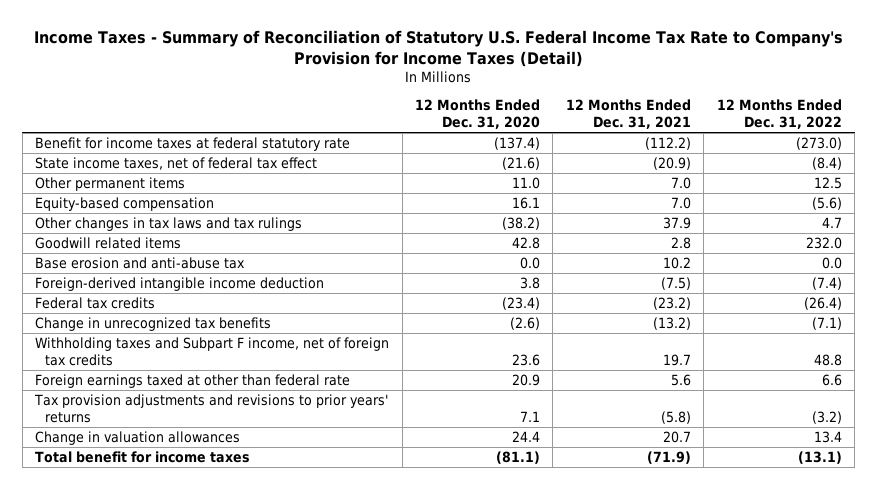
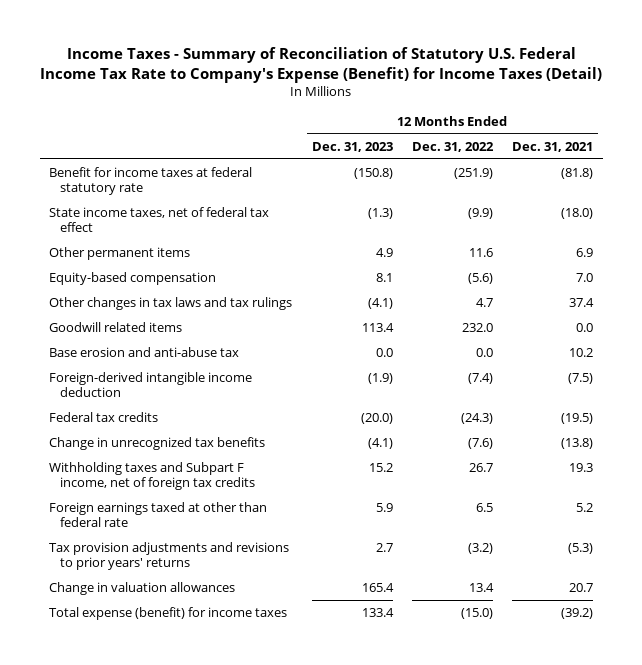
- Income Taxes - Summary of Reconciliation of Statutory U.S. Federal Income Tax Rate to Company's Provision for Income Taxes (Detail)
+ Income Taxes - Summary of Reconciliation of Statutory U.S. Federal Income Tax Rate to Company's Expense (Benefit) for Income Taxes (Detail)
- | 12 Months Ended Dec. 31, 2020 | 12 Months Ended Dec. 31, 2021 | 12 Months Ended Dec. 31, 2022
+ | 12 Months Ended Dec. 31, 2023 | 12 Months Ended Dec. 31, 2022 | 12 Months Ended Dec. 31, 2021
- Benefit for income taxes at federal statutory rate | (137.4) | (112.2) | (273.0)
- State income taxes, net of federal tax effect | (21.6) | (20.9) | (8.4)
- Other permanent items | 11.0 | 7.0 | 12.5
+ Benefit for income taxes at federal statutory rate | (150.8) | (251.9) | (81.8)
+ State income taxes, net of federal tax effect | (1.3) | (9.9) | (18.0)
+ Other permanent items | 4.9 | 11.6 | 6.9
- Other changes in tax laws and tax rulings | (38.2) | 37.9 | 4.7
- Goodwill related items | 42.8 | 2.8 | 232.0
+ Other changes in tax laws and tax rulings | (4.1) | 4.7 | 37.4
+ Goodwill related items | 113.4 | 232.0 | 0.0
- Federal tax credits | (23.4) | (23.2) | (26.4)
- Change in unrecognized tax benefits | (2.6) | (13.2) | (7.1)
- Withholding taxes and Subpart F income, net of foreign tax credits | 23.6 | 19.7 | 48.8
- Foreign earnings taxed at other than federal rate | 20.9 | 5.6 | 6.6
- Tax provision adjustments and revisions to prior years' returns | 7.1 | (5.8) | (3.2)
+ Federal tax credits | (20.0) | (24.3) | (19.5)
+ Change in unrecognized tax benefits | (4.1) | (7.6) | (13.8)
+ Withholding taxes and Subpart F income, net of foreign tax credits | 15.2 | 26.7 | 19.3
+ Foreign earnings taxed at other than federal rate | 5.9 | 6.5 | 5.2
+ Tax provision adjustments and revisions to prior years' returns | 2.7 | (3.2) | (5.3)
- Total benefit for income taxes | (81.1) | (71.9) | (13.1)
+ Total expense (benefit) for income taxes | 133.4 | (15.0) | (39.2)

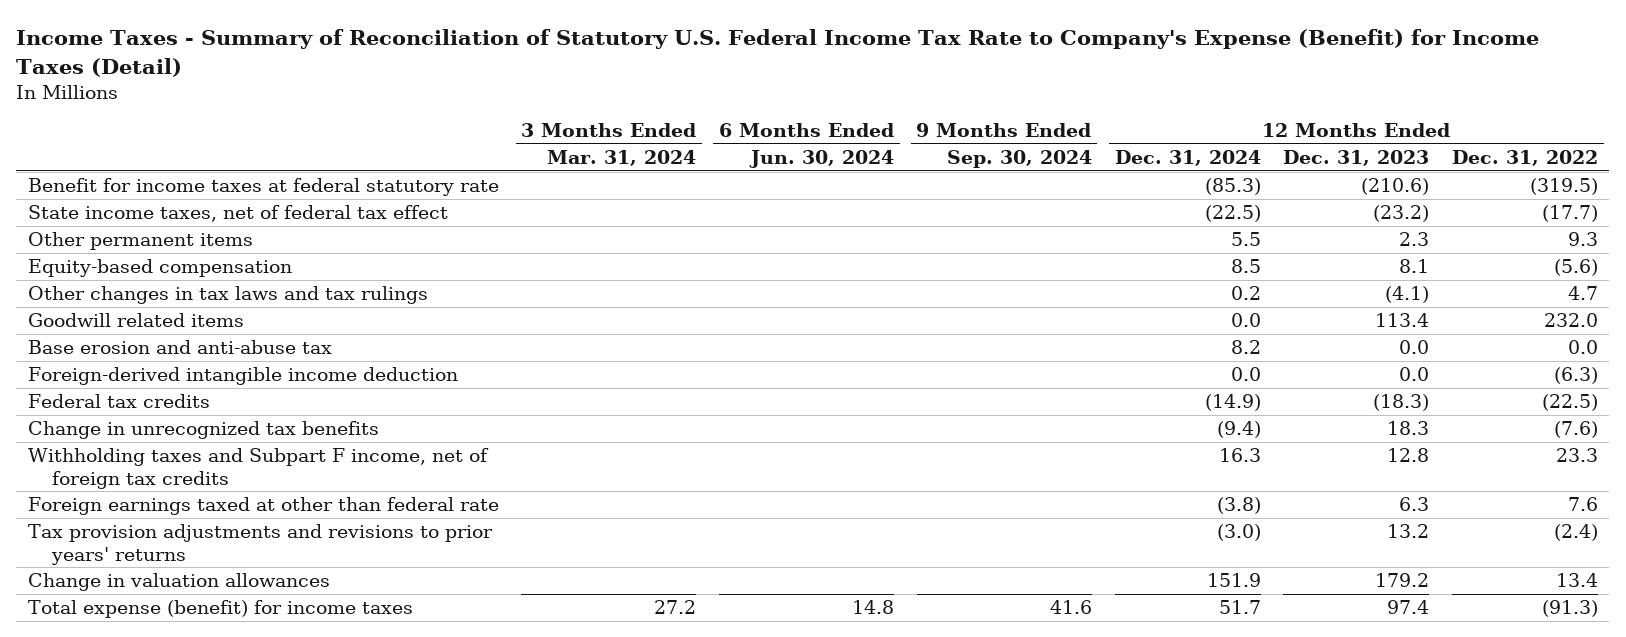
- | 12 Months Ended Dec. 31, 2023 | 12 Months Ended Dec. 31, 2022 | 12 Months Ended Dec. 31, 2021
+ | 3 Months Ended Mar. 31, 2024 | 6 Months Ended Jun. 30, 2024 | 9 Months Ended Sep. 30, 2024 | 12 Months Ended Dec. 31, 2024 | 12 Months Ended Dec. 31, 2023 | 12 Months Ended Dec. 31, 2022
- Benefit for income taxes at federal statutory rate | (150.8) | (251.9) | (81.8)
- State income taxes, net of federal tax effect | (1.3) | (9.9) | (18.0)
- Other permanent items | 4.9 | 11.6 | 6.9
+ Benefit for income taxes at federal statutory rate | | | | (85.3) | (210.6) | (319.5)
+ State income taxes, net of federal tax effect | | | | (22.5) | (23.2) | (17.7)
+ Other permanent items | | | | 5.5 | 2.3 | 9.3
- Foreign-derived intangible income deduction | (1.9) | (7.4) | (7.5)
- Federal tax credits | (20.0) | (24.3) | (19.5)
- Change in unrecognized tax benefits | (4.1) | (7.6) | (13.8)
- Withholding taxes and Subpart F income, net of foreign tax credits | 15.2 | 26.7 | 19.3
- Foreign earnings taxed at other than federal rate | 5.9 | 6.5 | 5.2
- Tax provision adjustments and revisions to prior years' returns | 2.7 | (3.2) | (5.3)
- Change in valuation allowances | 165.4 | 13.4 | 20.7
- Total expense (benefit) for income taxes | 133.4 | (15.0) | (39.2)
+ Foreign-derived intangible income deduction | | | | 0.0 | 0.0 | (6.3)
+ Federal tax credits | | | | (14.9) | (18.3) | (22.5)
+ Change in unrecognized tax benefits | | | | (9.4) | 18.3 | (7.6)
+ Withholding taxes and Subpart F income, net of foreign tax credits | | | | 16.3 | 12.8 | 23.3
+ Foreign earnings taxed at other than federal rate | | | | (3.8) | 6.3 | 7.6
+ Tax provision adjustments and revisions to prior years' returns | | | | (3.0) | 13.2 | (2.4)
+ Change in valuation allowances | | | | 151.9 | 179.2 | 13.4
+ Total expense (benefit) for income taxes | 27.2 | 14.8 | 41.6 | 51.7 | 97.4 | (91.3)

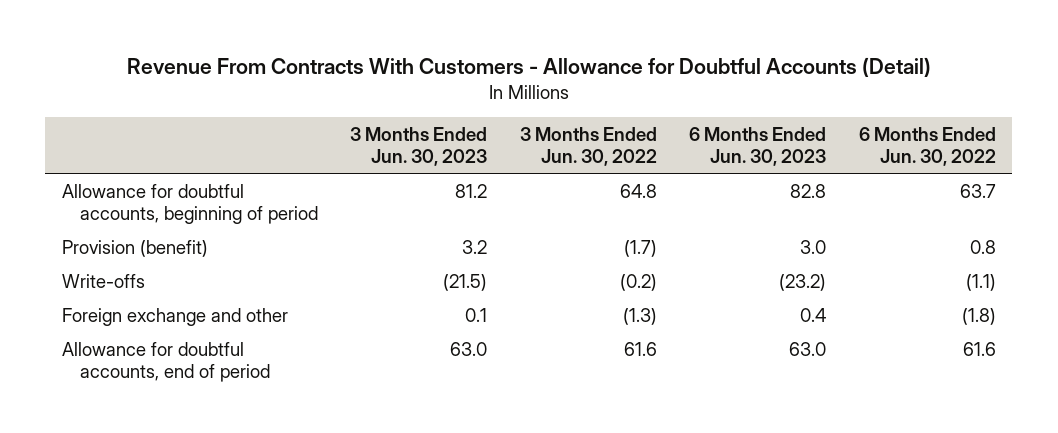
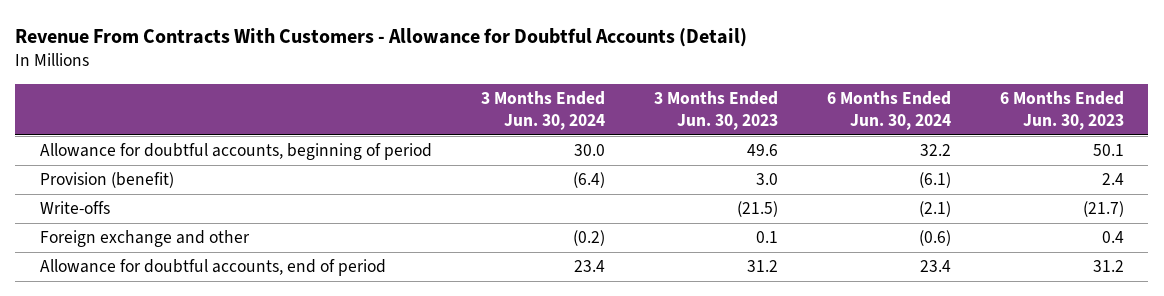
- | 3 Months Ended Jun. 30, 2023 | 3 Months Ended Jun. 30, 2022 | 6 Months Ended Jun. 30, 2023 | 6 Months Ended Jun. 30, 2022
+ | 3 Months Ended Jun. 30, 2024 | 3 Months Ended Jun. 30, 2023 | 6 Months Ended Jun. 30, 2024 | 6 Months Ended Jun. 30, 2023
- Allowance for doubtful accounts, beginning of period | 81.2 | 64.8 | 82.8 | 63.7
- Provision (benefit) | 3.2 | (1.7) | 3.0 | 0.8
- Write-offs | (21.5) | (0.2) | (23.2) | (1.1)
+ Allowance for doubtful accounts, beginning of period | 30.0 | 49.6 | 32.2 | 50.1
+ Provision (benefit) | (6.4) | 3.0 | (6.1) | 2.4
+ Write-offs | | (21.5) | (2.1) | (21.7)
- Allowance for doubtful accounts, end of period | 63.0 | 61.6 | 63.0 | 61.6
+ Allowance for doubtful accounts, end of period | 23.4 | 31.2 | 23.4 | 31.2

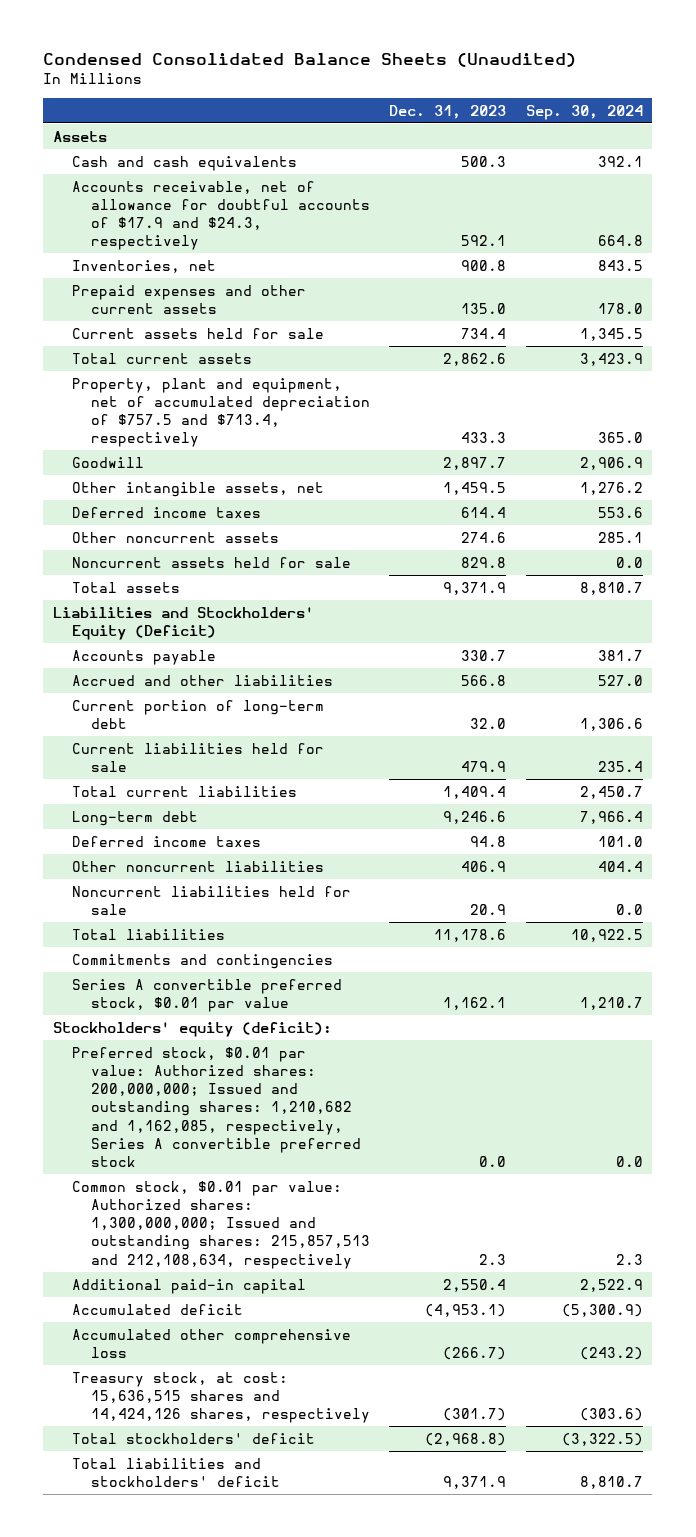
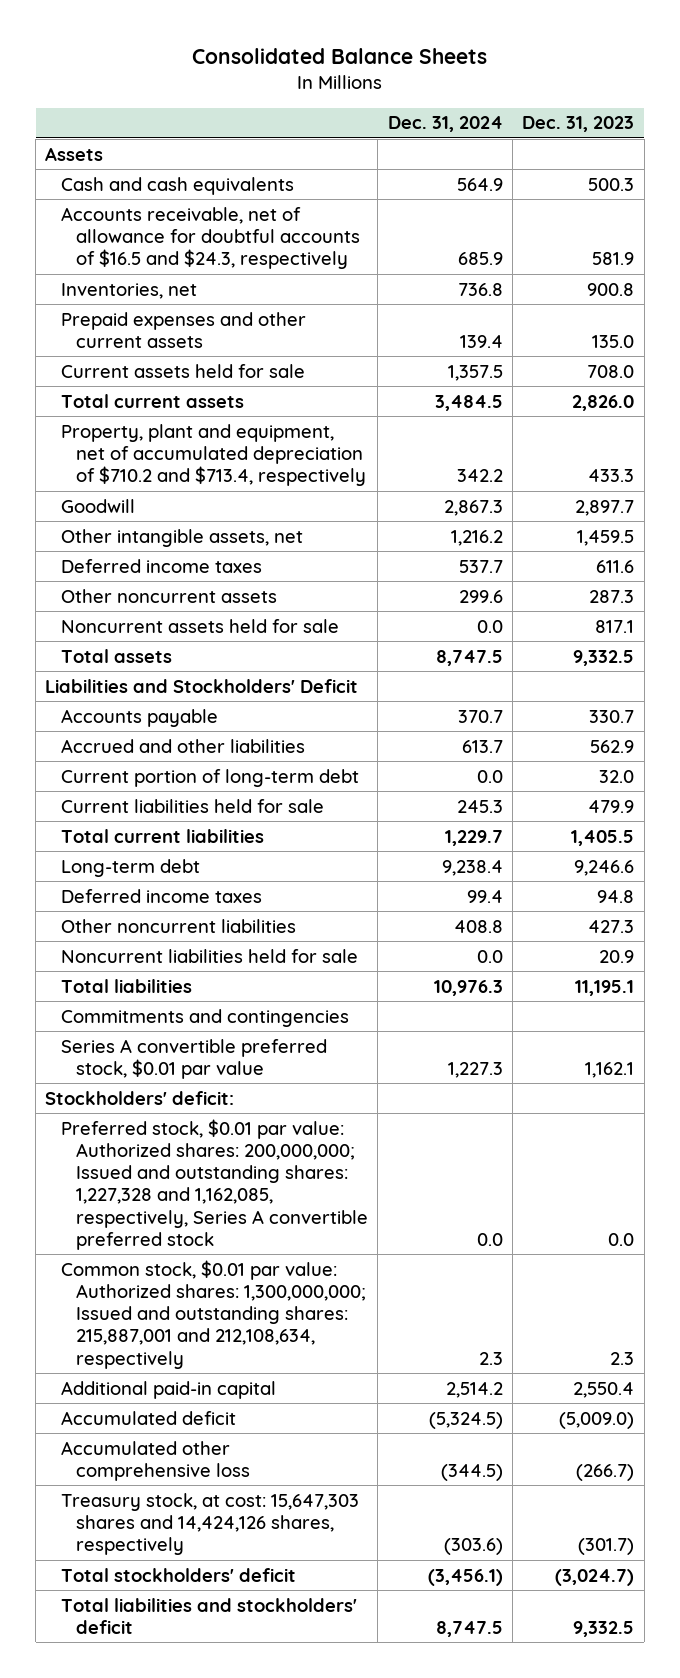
- Condensed Consolidated Balance Sheets (Unaudited)
+ Consolidated Balance Sheets
- | Dec. 31, 2023 | Sep. 30, 2024
+ | Dec. 31, 2024 | Dec. 31, 2023
- Accounts receivable, net of allowance for doubtful accounts of $17.9 and $24.3, respectively | 592.1 | 664.8
+ Accounts receivable, net of allowance for doubtful accounts of $16.5 and $24.3, respectively | 685.9 | 581.9
- Current assets held for sale | 734.4 | 1,345.5
- Total current assets | 2,862.6 | 3,423.9
- Property, plant and equipment, net of accumulated depreciation of $757.5 and $713.4, respectively | 433.3 | 365.0
+ Current assets held for sale | 1,357.5 | 708.0
+ Total current assets | 3,484.5 | 2,826.0
+ Property, plant and equipment, net of accumulated depreciation of $710.2 and $713.4, respectively | 342.2 | 433.3
- Deferred income taxes | 614.4 | 553.6
- Other noncurrent assets | 274.6 | 285.1
- Noncurrent assets held for sale | 829.8 | 0.0
- Total assets | 9,371.9 | 8,810.7
- Liabilities and Stockholders' Equity (Deficit)
+ Deferred income taxes | 537.7 | 611.6
+ Other noncurrent assets | 299.6 | 287.3
+ Noncurrent assets held for sale | 0.0 | 817.1
+ Total assets | 8,747.5 | 9,332.5
+ Liabilities and Stockholders' Deficit
- Accrued and other liabilities | 566.8 | 527.0
+ Accrued and other liabilities | 613.7 | 562.9
- Total current liabilities | 1,409.4 | 2,450.7
+ Total current liabilities | 1,229.7 | 1,405.5
- Other noncurrent liabilities | 406.9 | 404.4
+ Other noncurrent liabilities | 408.8 | 427.3
- Total liabilities | 11,178.6 | 10,922.5
+ Total liabilities | 10,976.3 | 11,195.1
- Stockholders' equity (deficit):
- Preferred stock, $0.01 par value: Authorized shares: 200,000,000; Issued and outstanding shares: 1,210,682 and 1,162,085, respectively, Series A convertible preferred stock | 0.0 | 0.0
- Common stock, $0.01 par value: Authorized shares: 1,300,000,000; Issued and outstanding shares: 215,857,513 and 212,108,634, respectively | 2.3 | 2.3
+ Stockholders' deficit:
+ Preferred stock, $0.01 par value: Authorized shares: 200,000,000; Issued and outstanding shares: 1,227,328 and 1,162,085, respectively, Series A convertible preferred stock | 0.0 | 0.0
+ Common stock, $0.01 par value: Authorized shares: 1,300,000,000; Issued and outstanding shares: 215,887,001 and 212,108,634, respectively | 2.3 | 2.3
- Accumulated deficit | (4,953.1) | (5,300.9)
+ Accumulated deficit | (5,324.5) | (5,009.0)
- Treasury stock, at cost: 15,636,515 shares and 14,424,126 shares, respectively | (301.7) | (303.6)
- Total stockholders' deficit | (2,968.8) | (3,322.5)
- Total liabilities and stockholders' deficit | 9,371.9 | 8,810.7
+ Treasury stock, at cost: 15,647,303 shares and 14,424,126 shares, respectively | (303.6) | (301.7)
+ Total stockholders' deficit | (3,456.1) | (3,024.7)
+ Total liabilities and stockholders' deficit | 8,747.5 | 9,332.5

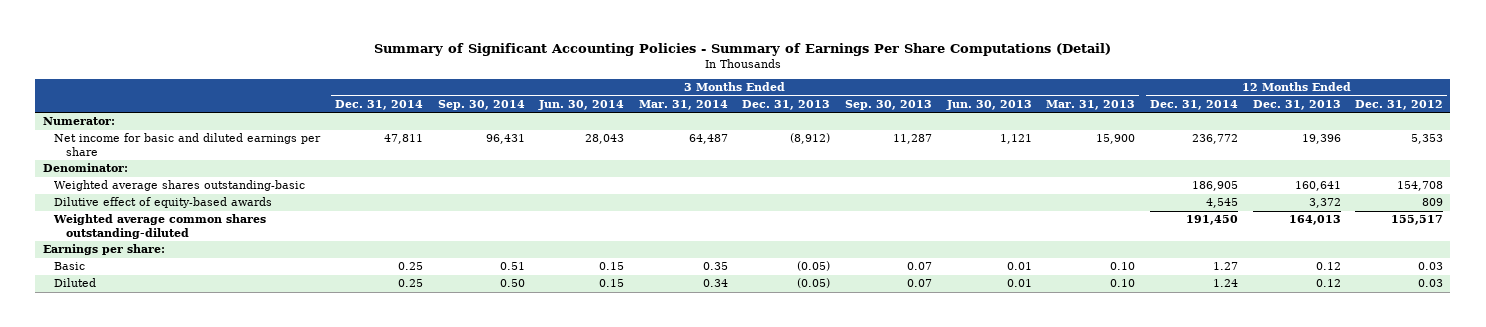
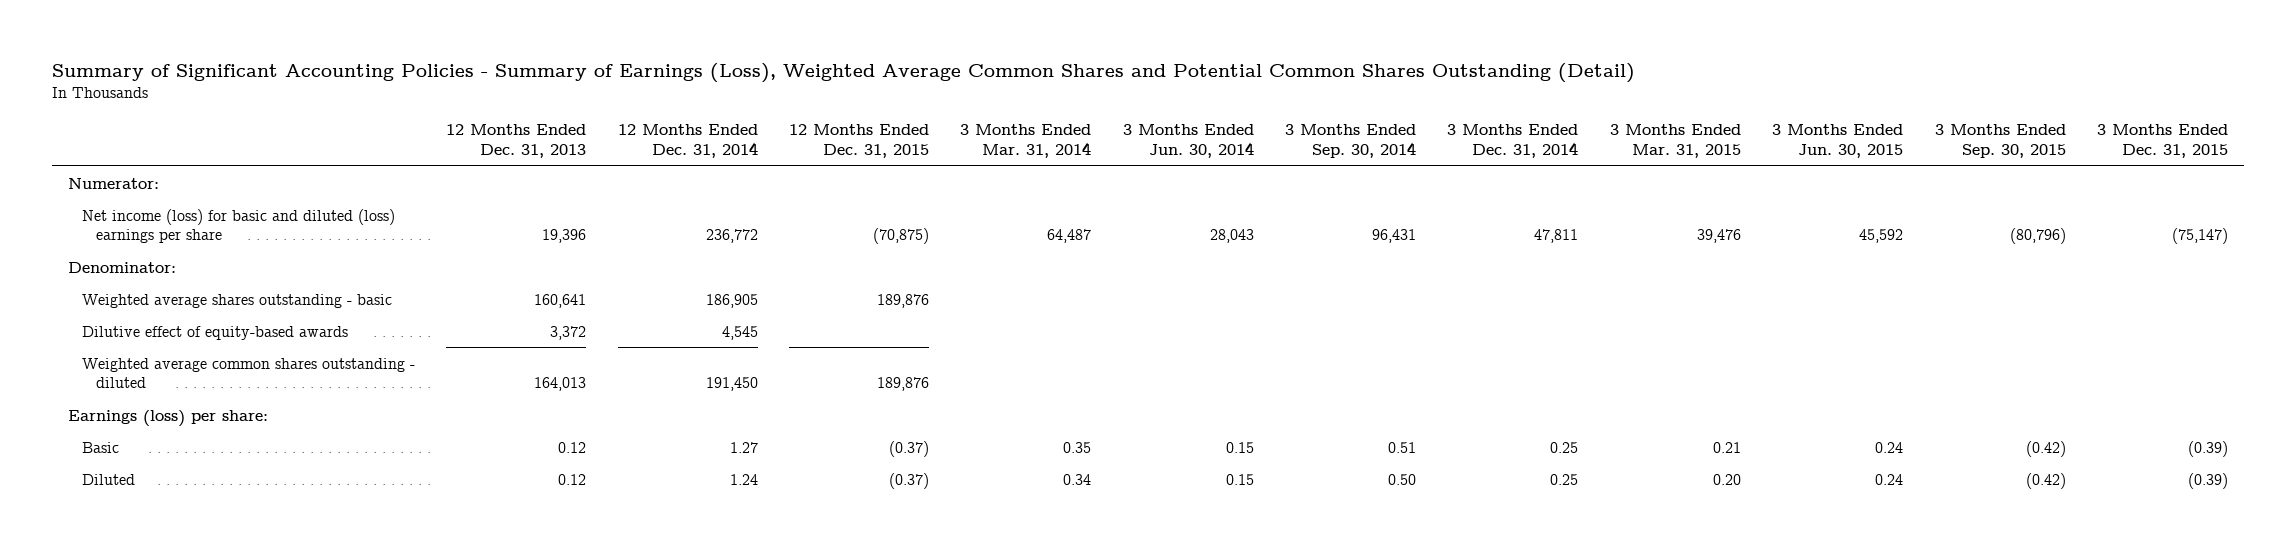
- Summary of Significant Accounting Policies - Summary of Earnings Per Share Computations (Detail)
+ Summary of Significant Accounting Policies - Summary of Earnings (Loss), Weighted Average Common Shares and Potential Common Shares Outstanding (Detail)
- | 3 Months Ended Dec. 31, 2014 | 3 Months Ended Sep. 30, 2014 | 3 Months Ended Jun. 30, 2014 | 3 Months Ended Mar. 31, 2014 | 3 Months Ended Dec. 31, 2013 | 3 Months Ended Sep. 30, 2013 | 3 Months Ended Jun. 30, 2013 | 3 Months Ended Mar. 31, 2013 | 12 Months Ended Dec. 31, 2014 | 12 Months Ended Dec. 31, 2013 | 12 Months Ended Dec. 31, 2012
+ | 12 Months Ended Dec. 31, 2013 | 12 Months Ended Dec. 31, 2014 | 12 Months Ended Dec. 31, 2015 | 3 Months Ended Mar. 31, 2014 | 3 Months Ended Jun. 30, 2014 | 3 Months Ended Sep. 30, 2014 | 3 Months Ended Dec. 31, 2014 | 3 Months Ended Mar. 31, 2015 | 3 Months Ended Jun. 30, 2015 | 3 Months Ended Sep. 30, 2015 | 3 Months Ended Dec. 31, 2015
- Net income for basic and diluted earnings per share | 47,811 | 96,431 | 28,043 | 64,487 | (8,912) | 11,287 | 1,121 | 15,900 | 236,772 | 19,396 | 5,353
+ Net income (loss) for basic and diluted (loss) earnings per share | 19,396 | 236,772 | (70,875) | 64,487 | 28,043 | 96,431 | 47,811 | 39,476 | 45,592 | (80,796) | (75,147)
- Weighted average shares outstanding-basic | | | | | | | | | 186,905 | 160,641 | 154,708
+ Weighted average shares outstanding - basic | 160,641 | 186,905 | 189,876 | | | | | | | |
- Weighted average common shares outstanding-diluted | | | | | | | | | 191,450 | 164,013 | 155,517
- Earnings per share:
+ Weighted average common shares outstanding - diluted | 164,013 | 191,450 | 189,876 | | | | | | | |
+ Earnings (loss) per share:

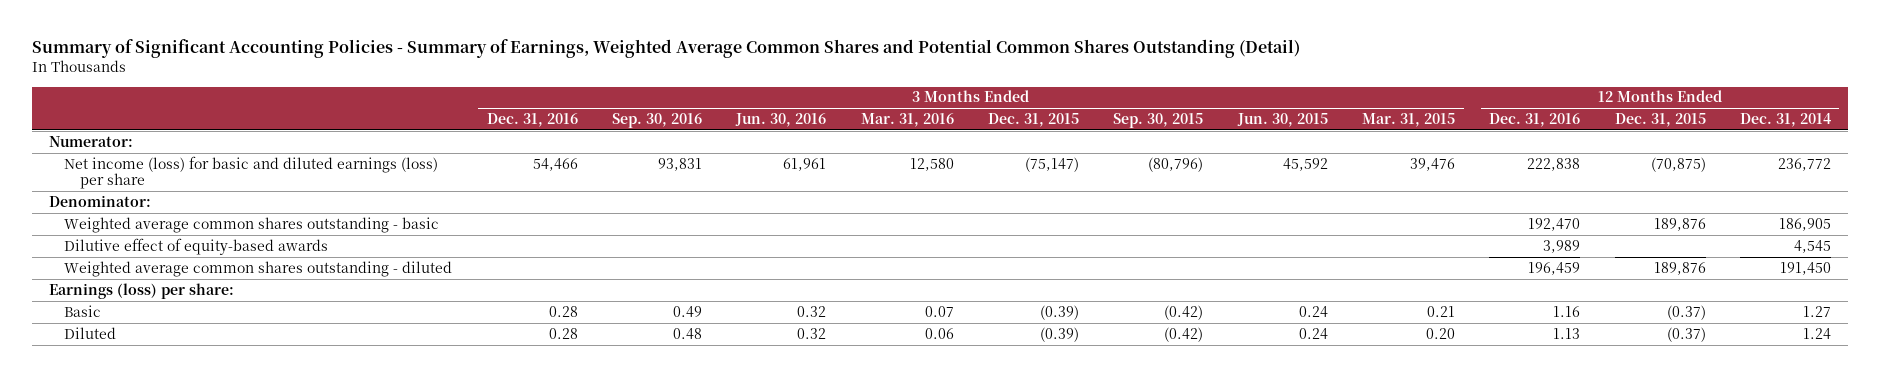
- Summary of Significant Accounting Policies - Summary of Earnings (Loss), Weighted Average Common Shares and Potential Common Shares Outstanding (Detail)
+ Summary of Significant Accounting Policies - Summary of Earnings, Weighted Average Common Shares and Potential Common Shares Outstanding (Detail)
- | 12 Months Ended Dec. 31, 2013 | 12 Months Ended Dec. 31, 2014 | 12 Months Ended Dec. 31, 2015 | 3 Months Ended Mar. 31, 2014 | 3 Months Ended Jun. 30, 2014 | 3 Months Ended Sep. 30, 2014 | 3 Months Ended Dec. 31, 2014 | 3 Months Ended Mar. 31, 2015 | 3 Months Ended Jun. 30, 2015 | 3 Months Ended Sep. 30, 2015 | 3 Months Ended Dec. 31, 2015
+ | 3 Months Ended Dec. 31, 2016 | 3 Months Ended Sep. 30, 2016 | 3 Months Ended Jun. 30, 2016 | 3 Months Ended Mar. 31, 2016 | 3 Months Ended Dec. 31, 2015 | 3 Months Ended Sep. 30, 2015 | 3 Months Ended Jun. 30, 2015 | 3 Months Ended Mar. 31, 2015 | 12 Months Ended Dec. 31, 2016 | 12 Months Ended Dec. 31, 2015 | 12 Months Ended Dec. 31, 2014
- Net income (loss) for basic and diluted (loss) earnings per share | 19,396 | 236,772 | (70,875) | 64,487 | 28,043 | 96,431 | 47,811 | 39,476 | 45,592 | (80,796) | (75,147)
+ Net income (loss) for basic and diluted earnings (loss) per share | 54,466 | 93,831 | 61,961 | 12,580 | (75,147) | (80,796) | 45,592 | 39,476 | 222,838 | (70,875) | 236,772
- Weighted average shares outstanding - basic | 160,641 | 186,905 | 189,876 | | | | | | | |
+ Weighted average common shares outstanding - basic | | | | | | | | | 192,470 | 189,876 | 186,905

